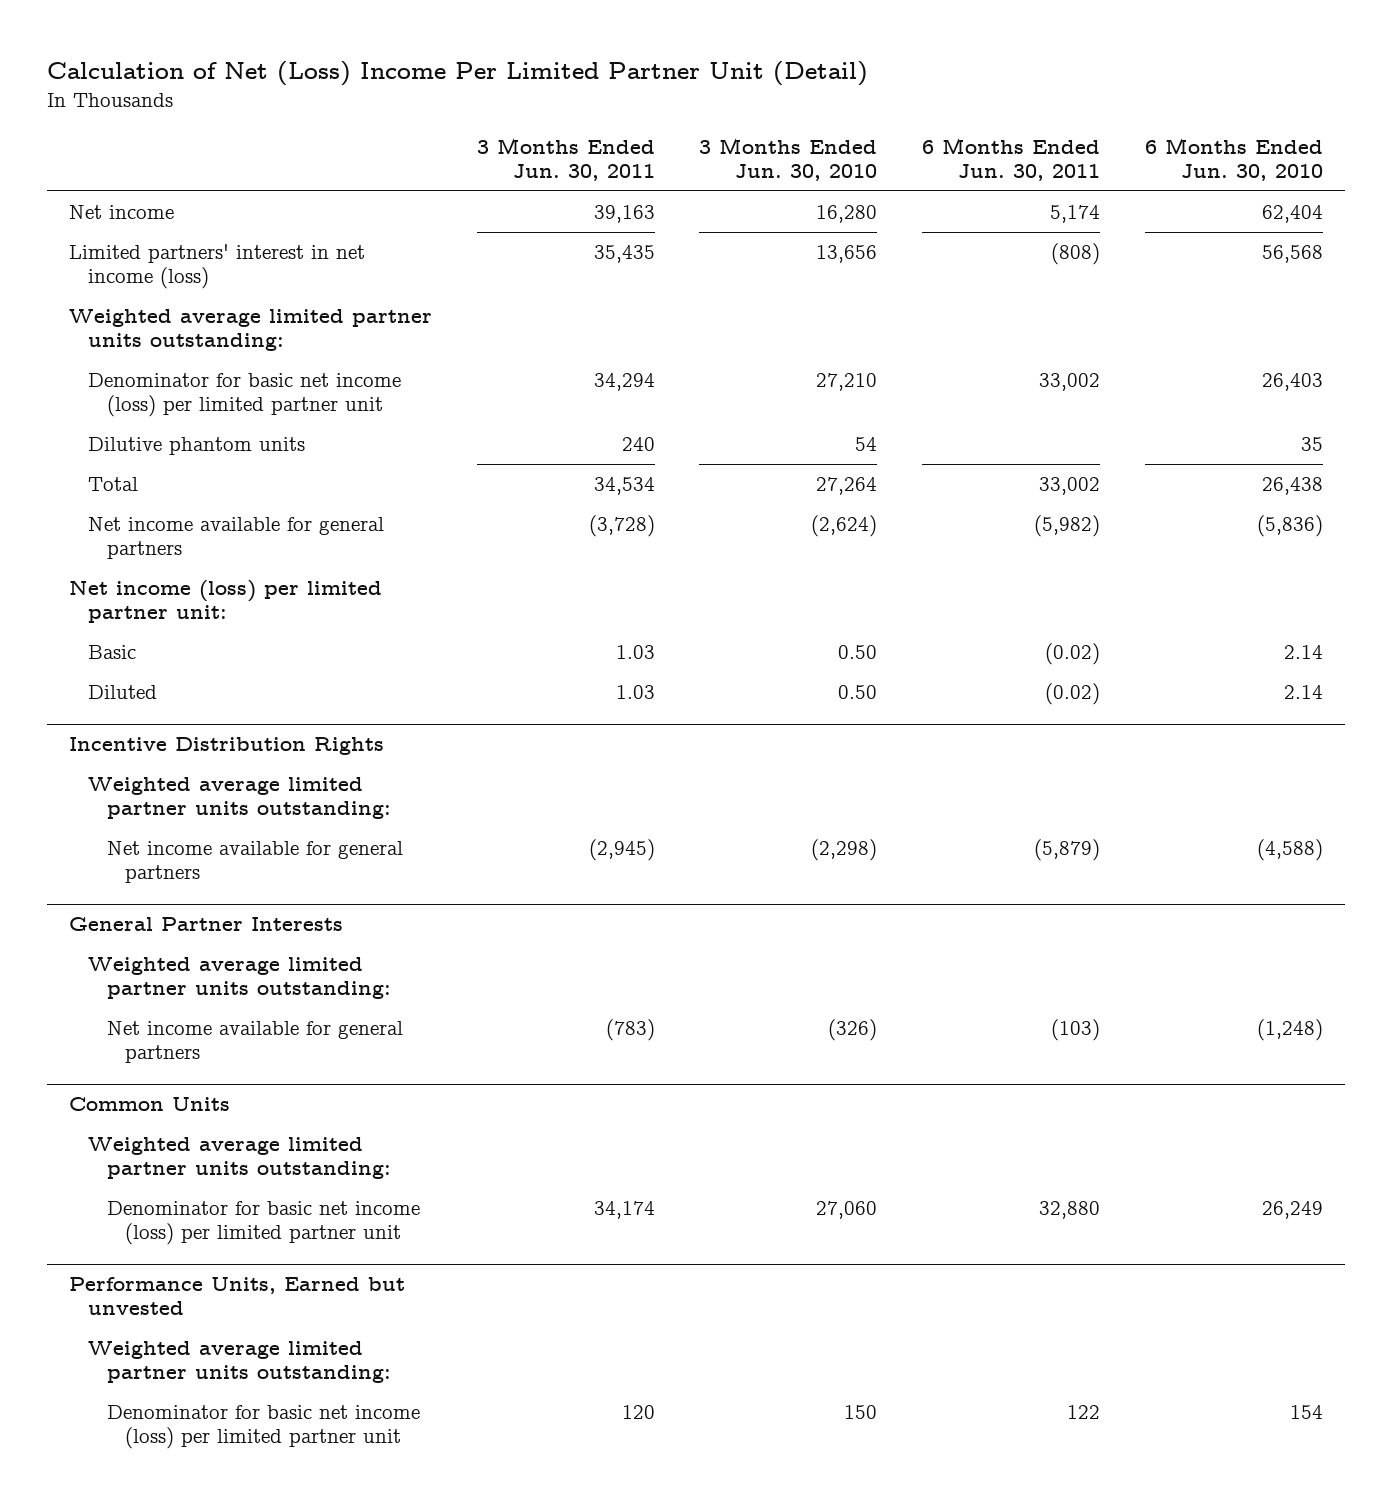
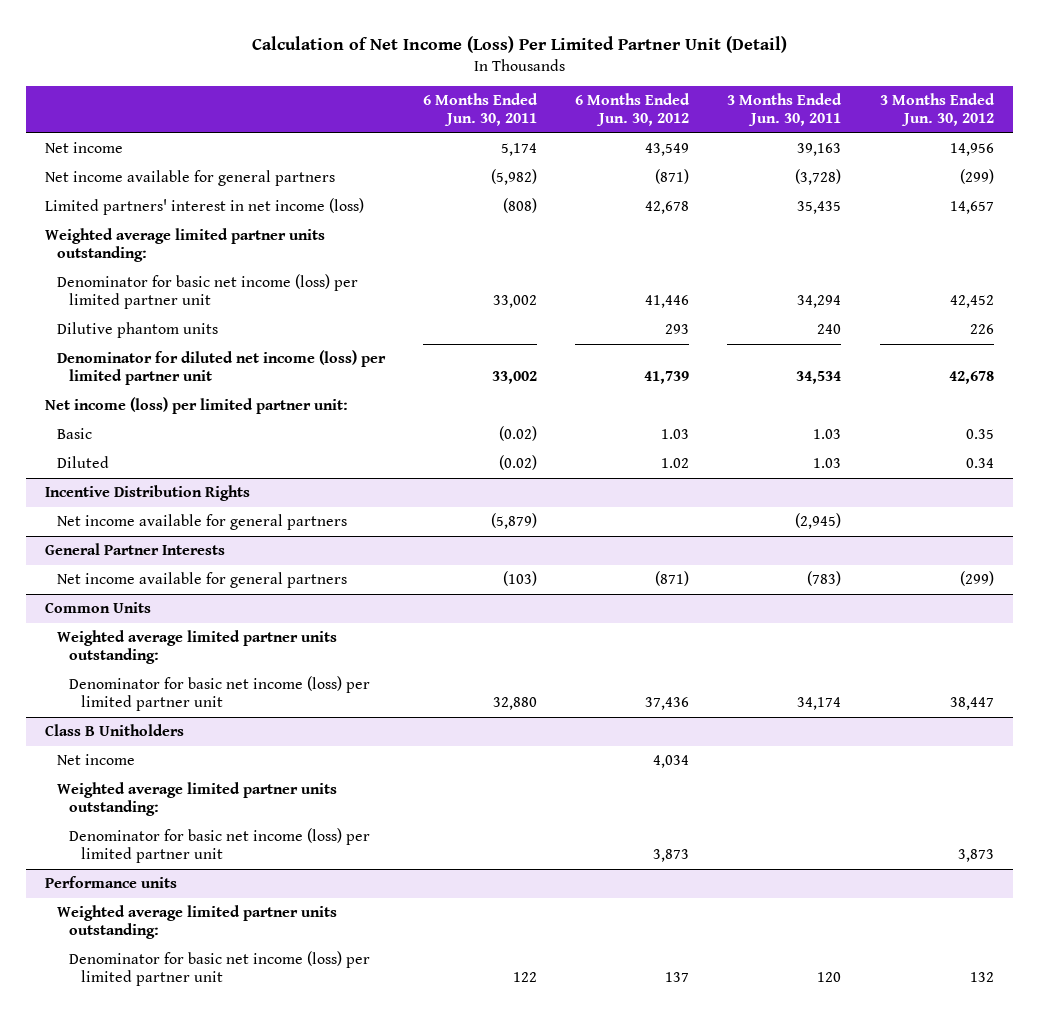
- Calculation of Net (Loss) Income Per Limited Partner Unit (Detail)
+ Calculation of Net Income (Loss) Per Limited Partner Unit (Detail)
- | 3 Months Ended Jun. 30, 2011 | 3 Months Ended Jun. 30, 2010 | 6 Months Ended Jun. 30, 2011 | 6 Months Ended Jun. 30, 2010
+ | 6 Months Ended Jun. 30, 2011 | 6 Months Ended Jun. 30, 2012 | 3 Months Ended Jun. 30, 2011 | 3 Months Ended Jun. 30, 2012
moved up: Net income available for general partners | (5,982) | (871) | (3,728) | (299)
- Total | 34,534 | 27,264 | 33,002 | 26,438
+ Denominator for diluted net income (loss) per limited partner unit | 33,002 | 41,739 | 34,534 | 42,678
@ Incentive Distribution Rights
- Weighted average limited partner units outstanding:
@ General Partner Interests
- Weighted average limited partner units outstanding:
- Performance Units, Earned but unvested
+ Class B Unitholders
+ Net income | | 4,034 | |
+ Denominator for basic net income (loss) per limited partner unit | | 3,873 | | 3,873
+ Performance units
+ Weighted average limited partner units outstanding:

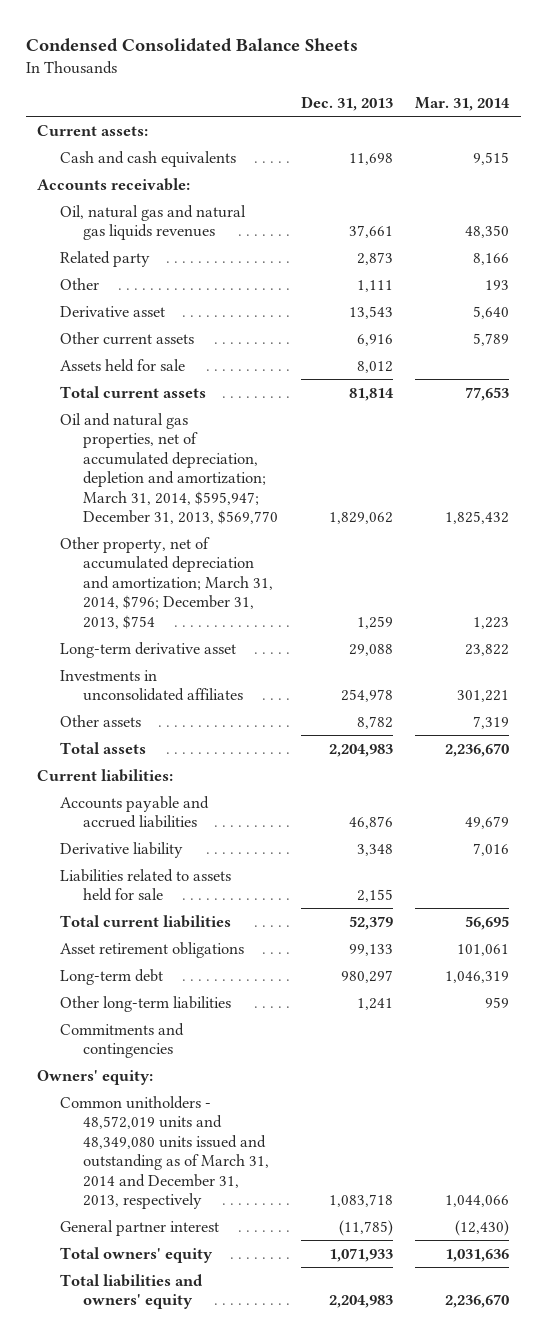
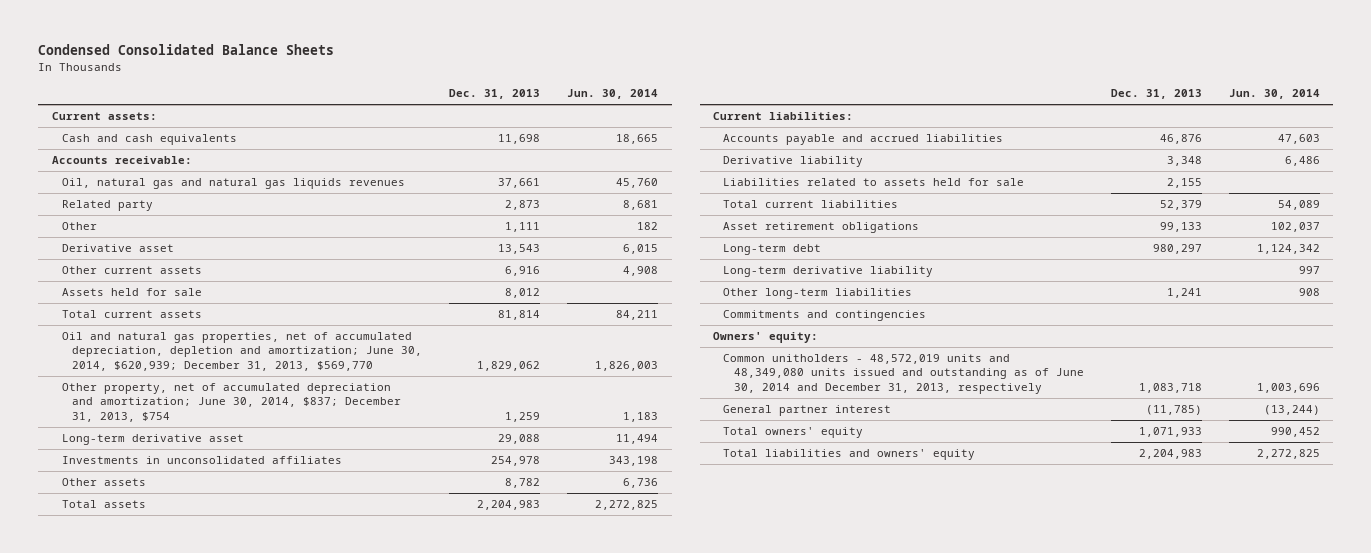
- | Dec. 31, 2013 | Mar. 31, 2014
+ | Dec. 31, 2013 | Jun. 30, 2014
- Oil and natural gas properties, net of accumulated depreciation, depletion and amortization; March 31, 2014, $595,947; December 31, 2013, $569,770 | 1,829,062 | 1,825,432
- Other property, net of accumulated depreciation and amortization; March 31, 2014, $796; December 31, 2013, $754 | 1,259 | 1,223
+ Oil and natural gas properties, net of accumulated depreciation, depletion and amortization; June 30, 2014, $620,939; December 31, 2013, $569,770 | 1,829,062 | 1,826,003
+ Other property, net of accumulated depreciation and amortization; June 30, 2014, $837; December 31, 2013, $754 | 1,259 | 1,183
+ Long-term derivative liability | | 997
- Common unitholders - 48,572,019 units and 48,349,080 units issued and outstanding as of March 31, 2014 and December 31, 2013, respectively | 1,083,718 | 1,044,066
+ Common unitholders - 48,572,019 units and 48,349,080 units issued and outstanding as of June 30, 2014 and December 31, 2013, respectively | 1,083,718 | 1,003,696

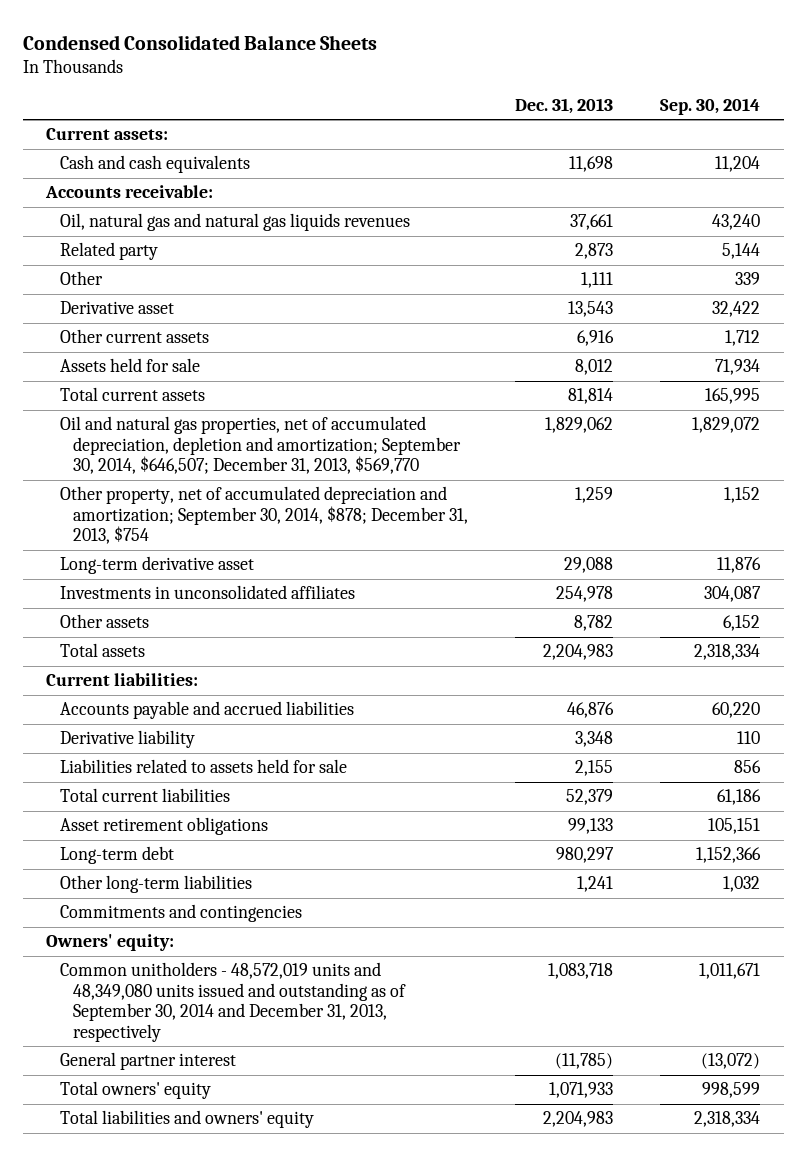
- | Dec. 31, 2013 | Jun. 30, 2014
+ | Dec. 31, 2013 | Sep. 30, 2014
- Oil and natural gas properties, net of accumulated depreciation, depletion and amortization; June 30, 2014, $620,939; December 31, 2013, $569,770 | 1,829,062 | 1,826,003
- Other property, net of accumulated depreciation and amortization; June 30, 2014, $837; December 31, 2013, $754 | 1,259 | 1,183
+ Oil and natural gas properties, net of accumulated depreciation, depletion and amortization; September 30, 2014, $646,507; December 31, 2013, $569,770 | 1,829,062 | 1,829,072
+ Other property, net of accumulated depreciation and amortization; September 30, 2014, $878; December 31, 2013, $754 | 1,259 | 1,152
- Long-term derivative liability | | 997
- Common unitholders - 48,572,019 units and 48,349,080 units issued and outstanding as of June 30, 2014 and December 31, 2013, respectively | 1,083,718 | 1,003,696
+ Common unitholders - 48,572,019 units and 48,349,080 units issued and outstanding as of September 30, 2014 and December 31, 2013, respectively | 1,083,718 | 1,011,671

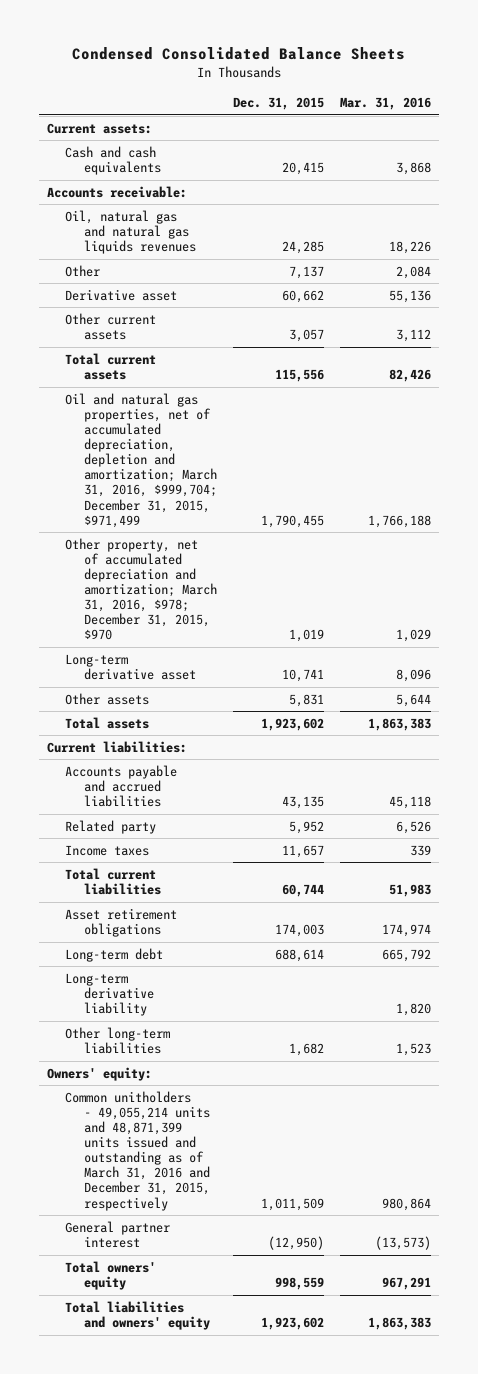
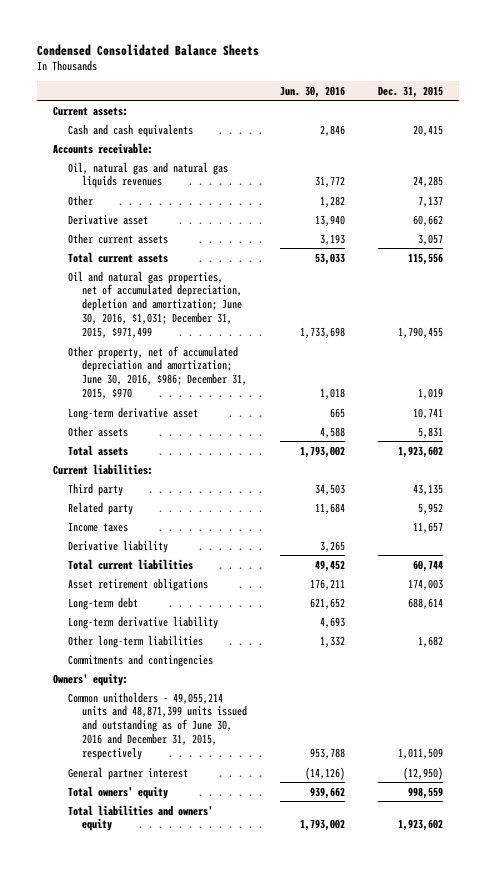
- | Dec. 31, 2015 | Mar. 31, 2016
+ | Jun. 30, 2016 | Dec. 31, 2015
- Oil and natural gas properties, net of accumulated depreciation, depletion and amortization; March 31, 2016, $999,704; December 31, 2015, $971,499 | 1,790,455 | 1,766,188
- Other property, net of accumulated depreciation and amortization; March 31, 2016, $978; December 31, 2015, $970 | 1,019 | 1,029
+ Oil and natural gas properties, net of accumulated depreciation, depletion and amortization; June 30, 2016, $1,031; December 31, 2015, $971,499 | 1,733,698 | 1,790,455
+ Other property, net of accumulated depreciation and amortization; June 30, 2016, $986; December 31, 2015, $970 | 1,018 | 1,019
- Accounts payable and accrued liabilities | 43,135 | 45,118
+ Third party | 34,503 | 43,135
+ Derivative liability | 3,265 |
+ Commitments and contingencies
- Common unitholders - 49,055,214 units and 48,871,399 units issued and outstanding as of March 31, 2016 and December 31, 2015, respectively | 1,011,509 | 980,864
+ Common unitholders - 49,055,214 units and 48,871,399 units issued and outstanding as of June 30, 2016 and December 31, 2015, respectively | 953,788 | 1,011,509

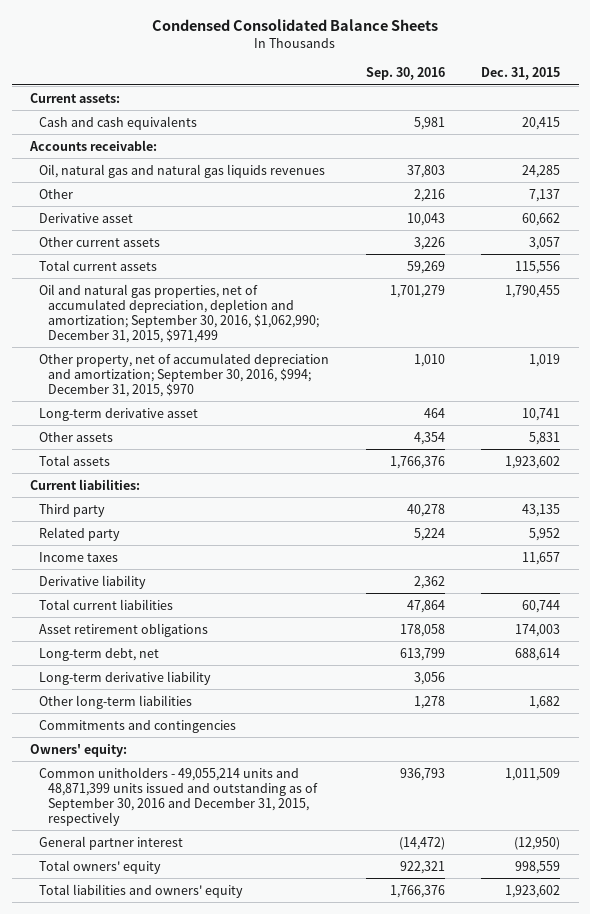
- | Jun. 30, 2016 | Dec. 31, 2015
+ | Sep. 30, 2016 | Dec. 31, 2015
- Oil and natural gas properties, net of accumulated depreciation, depletion and amortization; June 30, 2016, $1,031; December 31, 2015, $971,499 | 1,733,698 | 1,790,455
- Other property, net of accumulated depreciation and amortization; June 30, 2016, $986; December 31, 2015, $970 | 1,018 | 1,019
+ Oil and natural gas properties, net of accumulated depreciation, depletion and amortization; September 30, 2016, $1,062,990; December 31, 2015, $971,499 | 1,701,279 | 1,790,455
+ Other property, net of accumulated depreciation and amortization; September 30, 2016, $994; December 31, 2015, $970 | 1,010 | 1,019
- Long-term debt | 621,652 | 688,614
+ Long-term debt, net | 613,799 | 688,614
- Common unitholders - 49,055,214 units and 48,871,399 units issued and outstanding as of June 30, 2016 and December 31, 2015, respectively | 953,788 | 1,011,509
+ Common unitholders - 49,055,214 units and 48,871,399 units issued and outstanding as of September 30, 2016 and December 31, 2015, respectively | 936,793 | 1,011,509

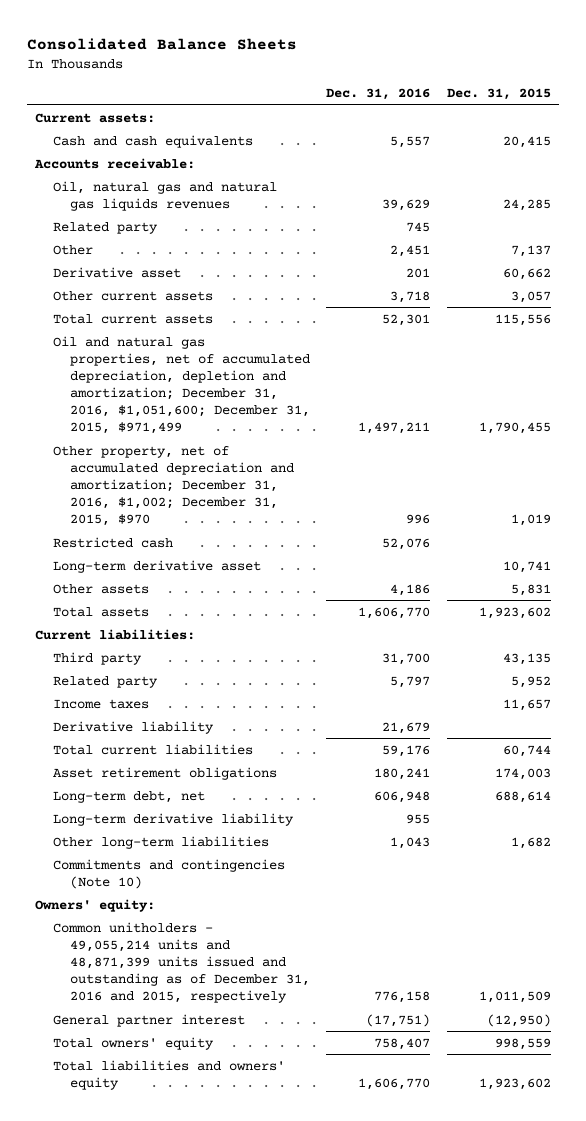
- Condensed Consolidated Balance Sheets
+ Consolidated Balance Sheets
- | Sep. 30, 2016 | Dec. 31, 2015
+ | Dec. 31, 2016 | Dec. 31, 2015
+ Related party | 745 |
- Oil and natural gas properties, net of accumulated depreciation, depletion and amortization; September 30, 2016, $1,062,990; December 31, 2015, $971,499 | 1,701,279 | 1,790,455
- Other property, net of accumulated depreciation and amortization; September 30, 2016, $994; December 31, 2015, $970 | 1,010 | 1,019
+ Oil and natural gas properties, net of accumulated depreciation, depletion and amortization; December 31, 2016, $1,051,600; December 31, 2015, $971,499 | 1,497,211 | 1,790,455
+ Other property, net of accumulated depreciation and amortization; December 31, 2016, $1,002; December 31, 2015, $970 | 996 | 1,019
+ Restricted cash | 52,076 |
- Commitments and contingencies
+ Commitments and contingencies (Note 10)
- Common unitholders - 49,055,214 units and 48,871,399 units issued and outstanding as of September 30, 2016 and December 31, 2015, respectively | 936,793 | 1,011,509
+ Common unitholders - 49,055,214 units and 48,871,399 units issued and outstanding as of December 31, 2016 and 2015, respectively | 776,158 | 1,011,509

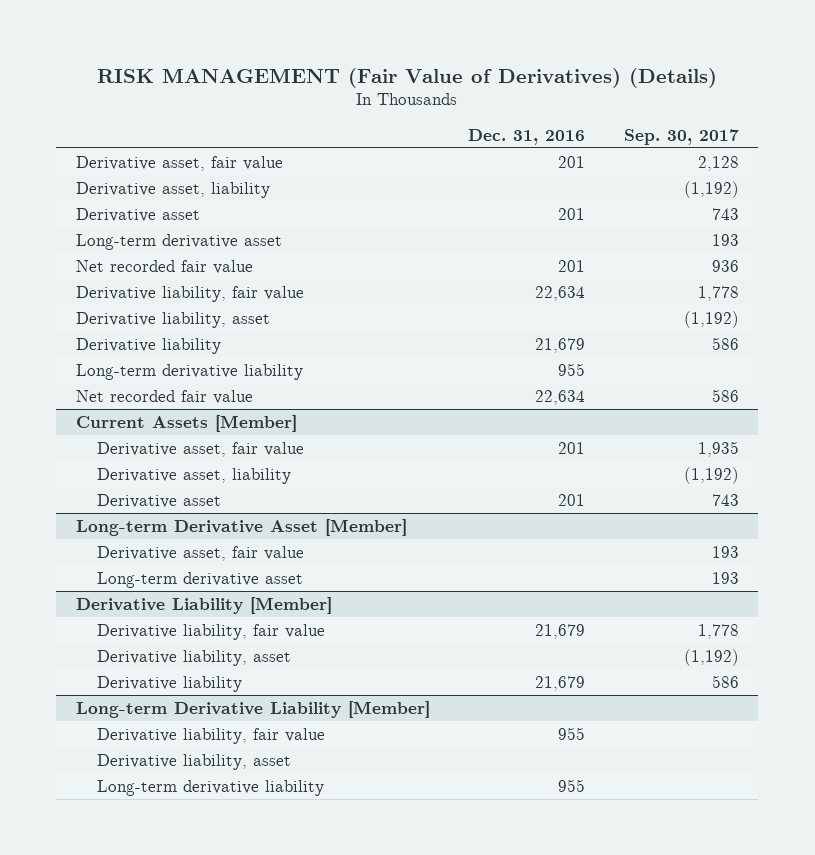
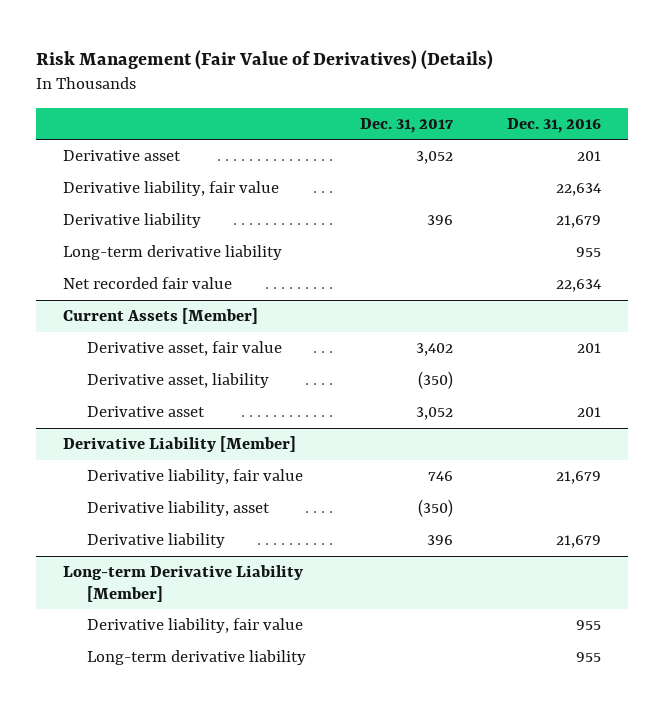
- RISK MANAGEMENT (Fair Value of Derivatives) (Details)
+ Risk Management (Fair Value of Derivatives) (Details)
- | Dec. 31, 2016 | Sep. 30, 2017
+ | Dec. 31, 2017 | Dec. 31, 2016
- Derivative asset, fair value | 201 | 2,128
- Derivative asset, liability | | (1,192)
- Long-term derivative asset | | 193
- Net recorded fair value | 201 | 936
- Derivative liability, asset | | (1,192)
- Long-term Derivative Asset [Member]
- Derivative asset, fair value | | 193
- Long-term derivative asset | | 193
@ Long-term Derivative Liability [Member]
- Derivative liability, asset

